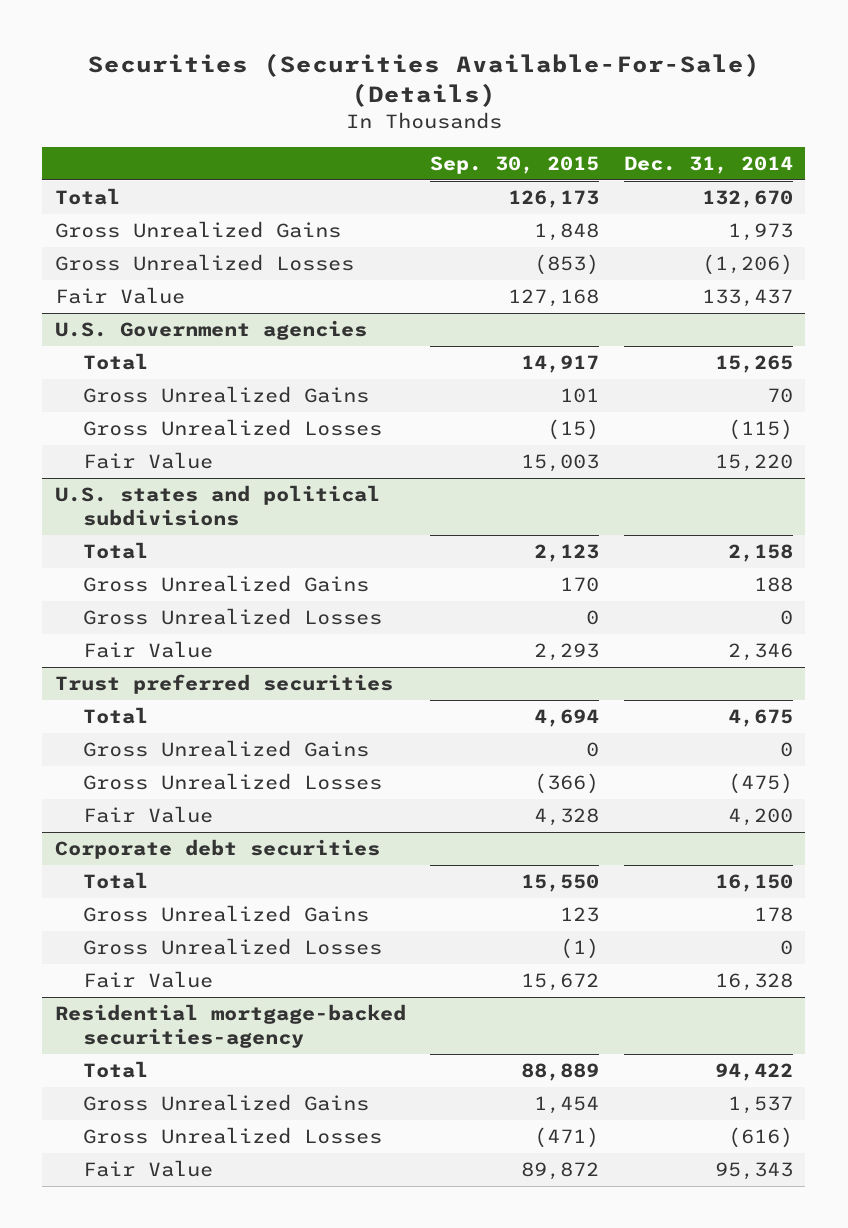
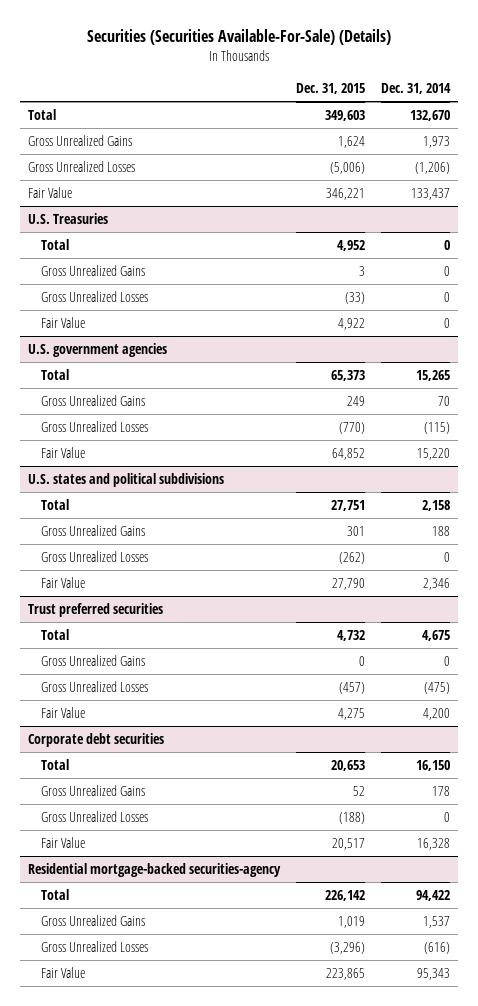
- | Sep. 30, 2015 | Dec. 31, 2014
+ | Dec. 31, 2015 | Dec. 31, 2014
- U.S. Government agencies
+ U.S. Treasuries
+ Total | 4,952 | 0
+ Gross Unrealized Gains | 3 | 0
+ Gross Unrealized Losses | (33) | 0
+ Fair Value | 4,922 | 0
+ U.S. government agencies

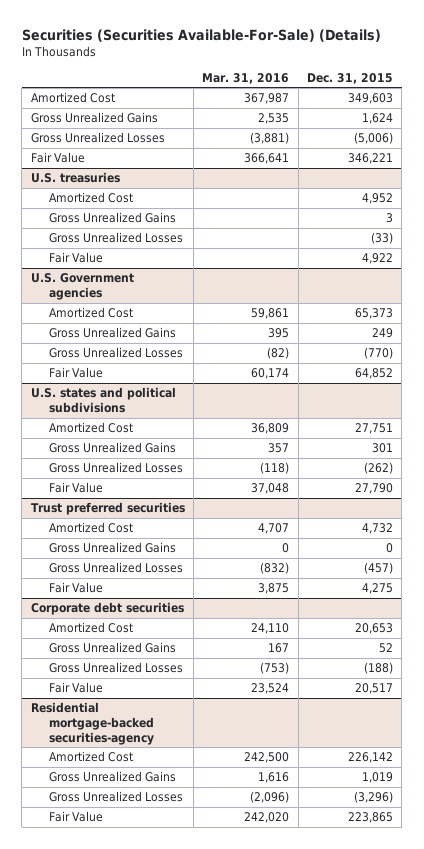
- | Dec. 31, 2015 | Dec. 31, 2014
+ | Mar. 31, 2016 | Dec. 31, 2015
- Total | 349,603 | 132,670
+ Amortized Cost | 367,987 | 349,603
- U.S. Treasuries
- Total | 4,952 | 0
+ U.S. treasuries
+ Amortized Cost | | 4,952
- U.S. government agencies
- Total | 65,373 | 15,265
+ U.S. Government agencies
+ Amortized Cost | 59,861 | 65,373
@ U.S. states and political subdivisions
- Total | 27,751 | 2,158
+ Amortized Cost | 36,809 | 27,751
@ Trust preferred securities
- Total | 4,732 | 4,675
+ Amortized Cost | 4,707 | 4,732
@ Corporate debt securities
- Total | 20,653 | 16,150
+ Amortized Cost | 24,110 | 20,653
@ Residential mortgage-backed securities-agency
- Total | 226,142 | 94,422
+ Amortized Cost | 242,500 | 226,142

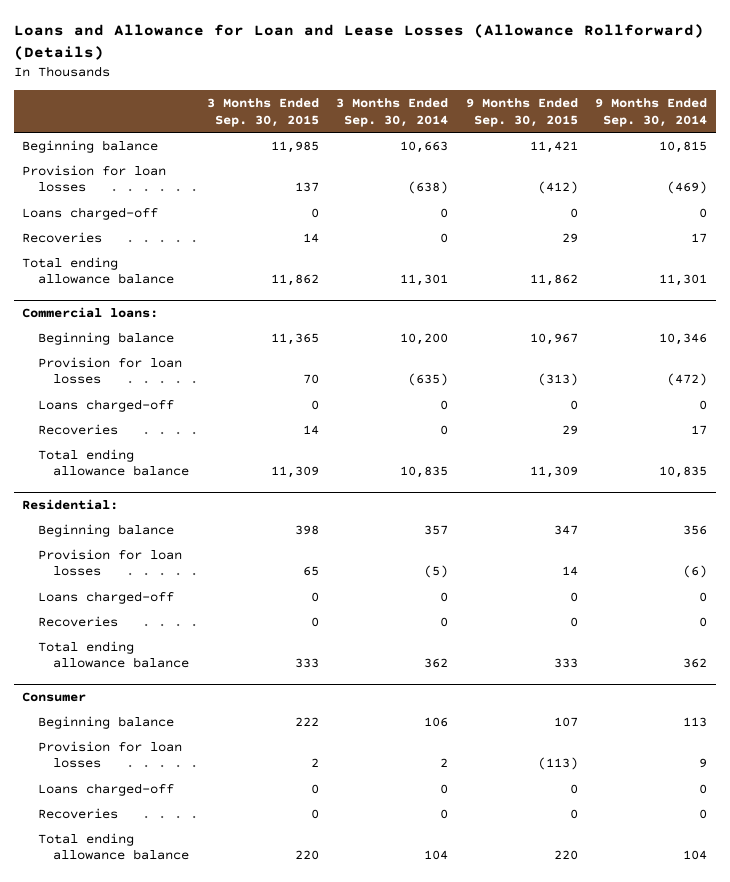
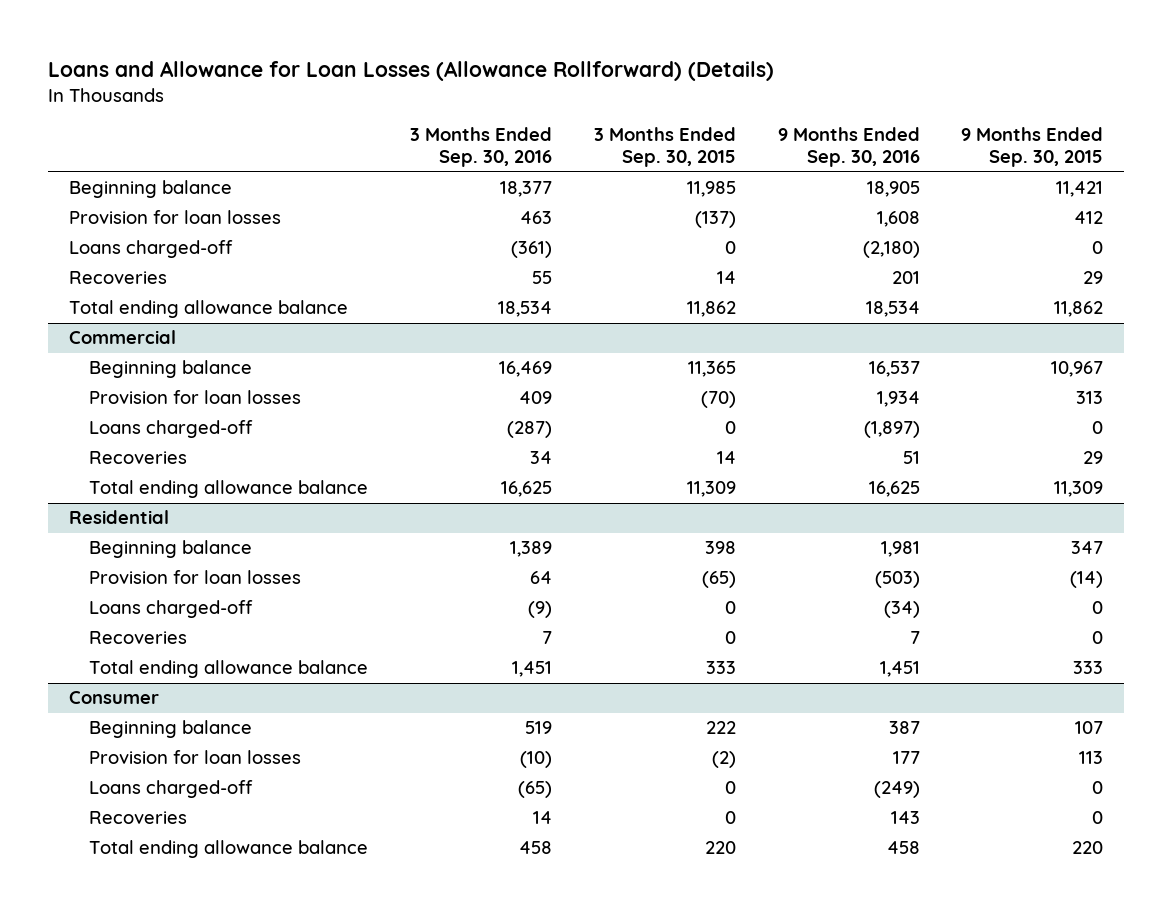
- Loans and Allowance for Loan and Lease Losses (Allowance Rollforward) (Details)
+ Loans and Allowance for Loan Losses (Allowance Rollforward) (Details)
- | 3 Months Ended Sep. 30, 2015 | 3 Months Ended Sep. 30, 2014 | 9 Months Ended Sep. 30, 2015 | 9 Months Ended Sep. 30, 2014
+ | 3 Months Ended Sep. 30, 2016 | 3 Months Ended Sep. 30, 2015 | 9 Months Ended Sep. 30, 2016 | 9 Months Ended Sep. 30, 2015
- Provision for loan losses | 137 | (638) | (412) | (469)
+ Provision for loan losses | 463 | (137) | 1,608 | 412
- Commercial loans:
+ Commercial
- Provision for loan losses | 70 | (635) | (313) | (472)
+ Provision for loan losses | 409 | (70) | 1,934 | 313
- Residential:
+ Residential
- Provision for loan losses | 65 | (5) | 14 | (6)
+ Provision for loan losses | 64 | (65) | (503) | (14)
@ Consumer
- Provision for loan losses | 2 | 2 | (113) | 9
+ Provision for loan losses | (10) | (2) | 177 | 113

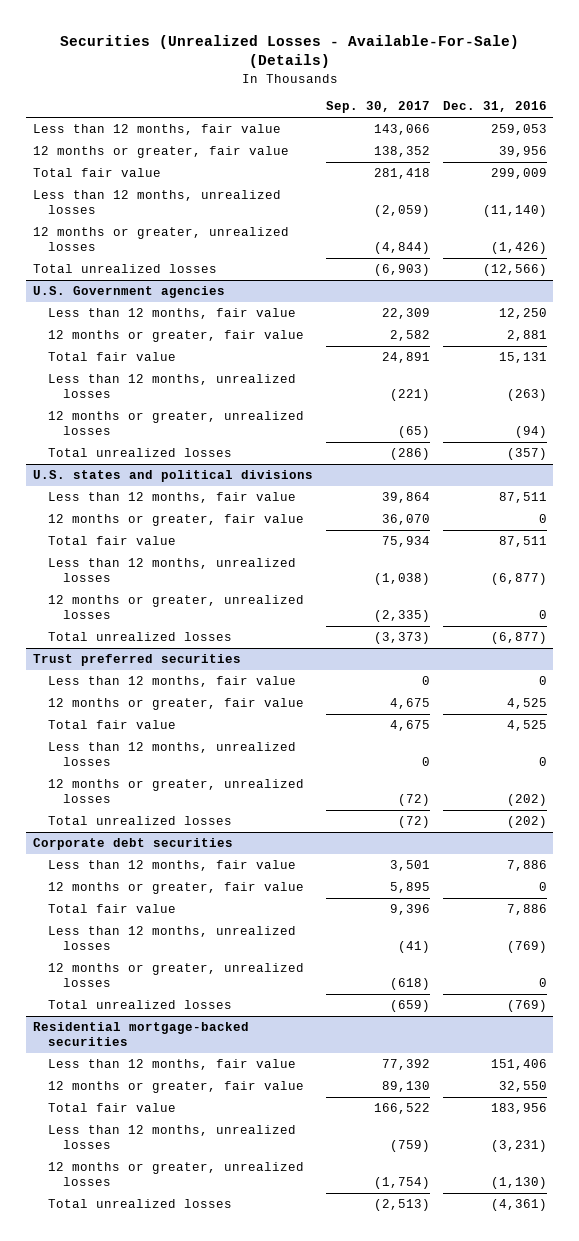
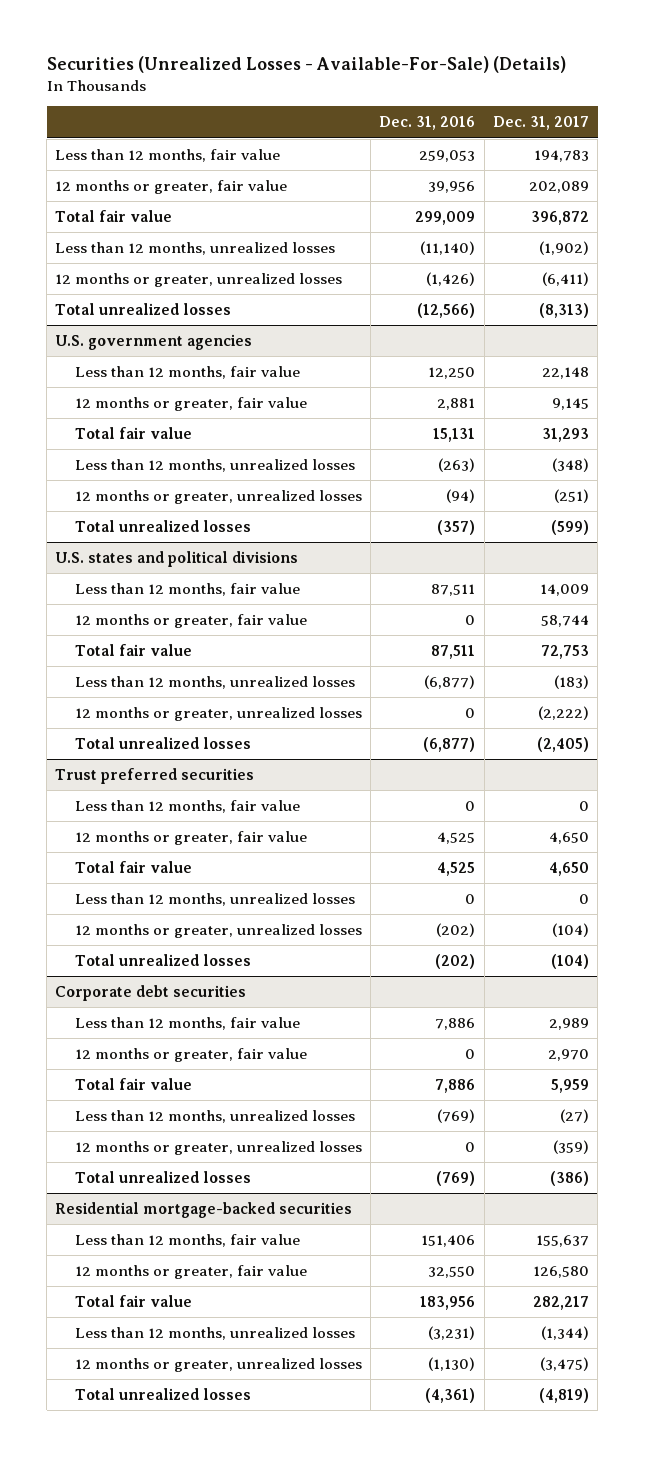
- | Sep. 30, 2017 | Dec. 31, 2016
+ | Dec. 31, 2016 | Dec. 31, 2017
- U.S. Government agencies
+ U.S. government agencies

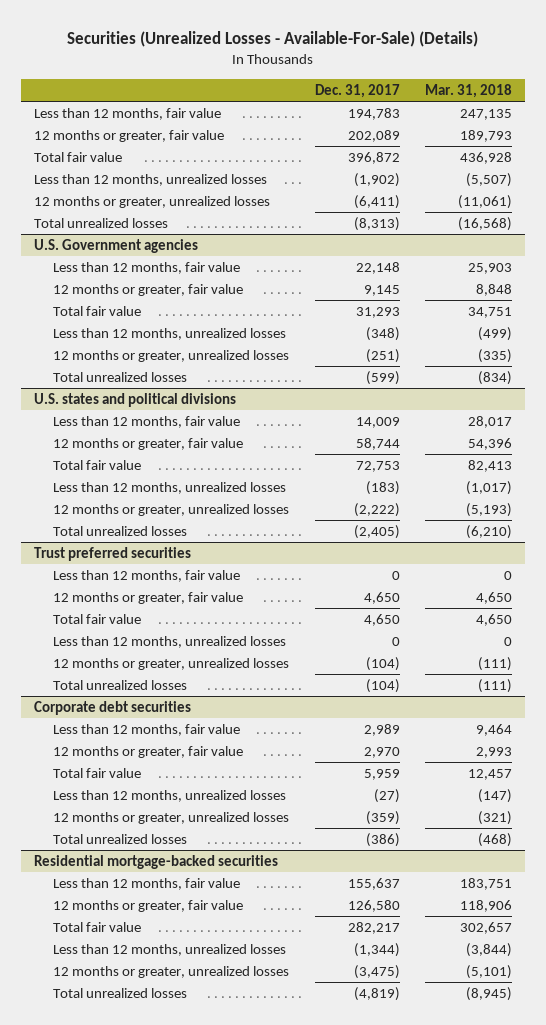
- | Dec. 31, 2016 | Dec. 31, 2017
+ | Dec. 31, 2017 | Mar. 31, 2018
- U.S. government agencies
+ U.S. Government agencies

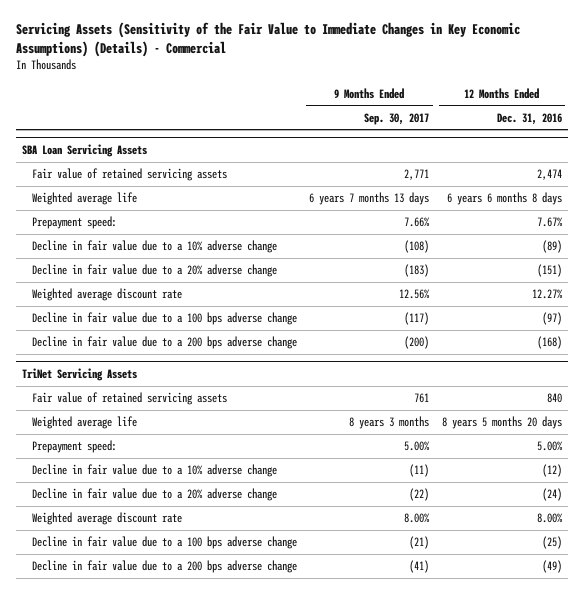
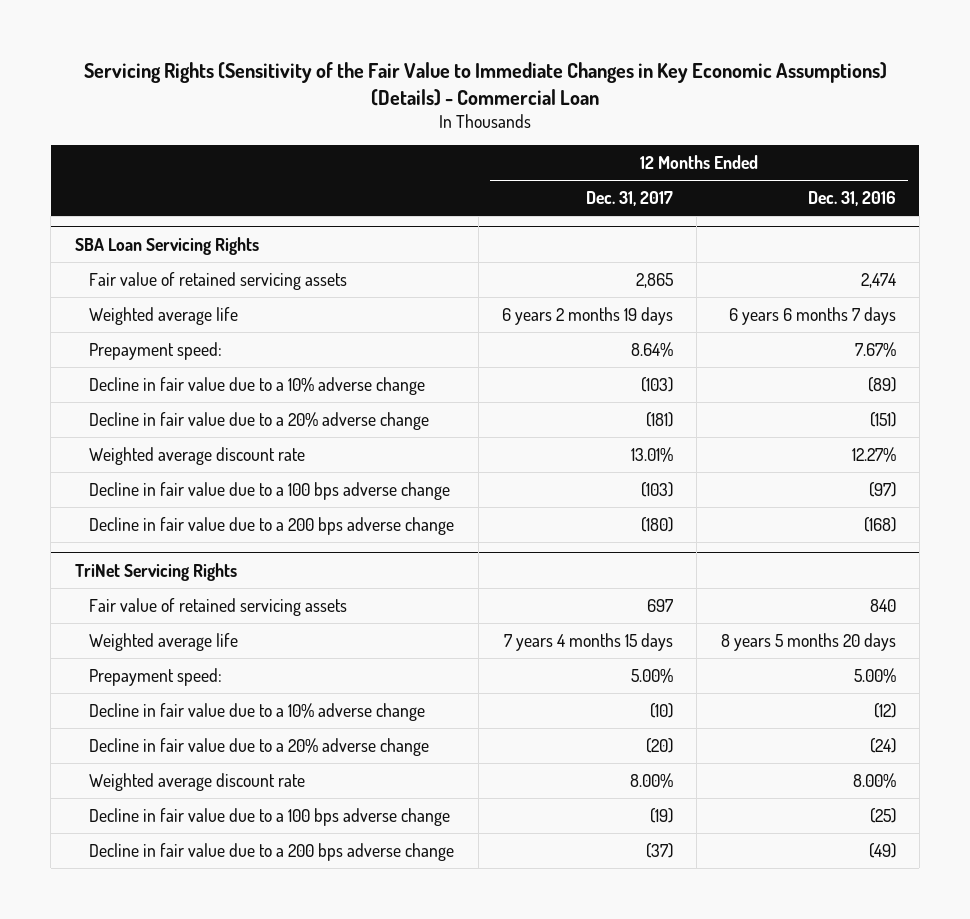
- Servicing Assets (Sensitivity of the Fair Value to Immediate Changes in Key Economic Assumptions) (Details) - Commercial
+ Servicing Rights (Sensitivity of the Fair Value to Immediate Changes in Key Economic Assumptions) (Details) - Commercial Loan
- | 9 Months Ended Sep. 30, 2017 | 12 Months Ended Dec. 31, 2016
+ | 12 Months Ended Dec. 31, 2017 | 12 Months Ended Dec. 31, 2016
- SBA Loan Servicing Assets
+ SBA Loan Servicing Rights
- Weighted average life | 6 years 7 months 13 days | 6 years 6 months 8 days
+ Weighted average life | 6 years 2 months 19 days | 6 years 6 months 7 days
- TriNet Servicing Assets
+ TriNet Servicing Rights

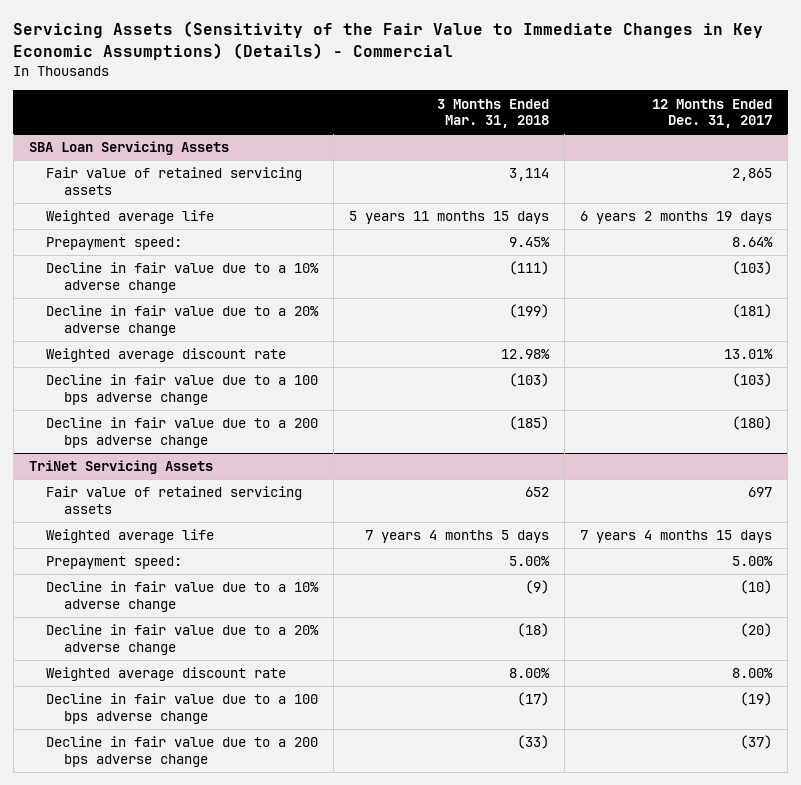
- Servicing Rights (Sensitivity of the Fair Value to Immediate Changes in Key Economic Assumptions) (Details) - Commercial Loan
+ Servicing Assets (Sensitivity of the Fair Value to Immediate Changes in Key Economic Assumptions) (Details) - Commercial
- | 12 Months Ended Dec. 31, 2017 | 12 Months Ended Dec. 31, 2016
+ | 3 Months Ended Mar. 31, 2018 | 12 Months Ended Dec. 31, 2017
- SBA Loan Servicing Rights
+ SBA Loan Servicing Assets
- TriNet Servicing Rights
+ TriNet Servicing Assets

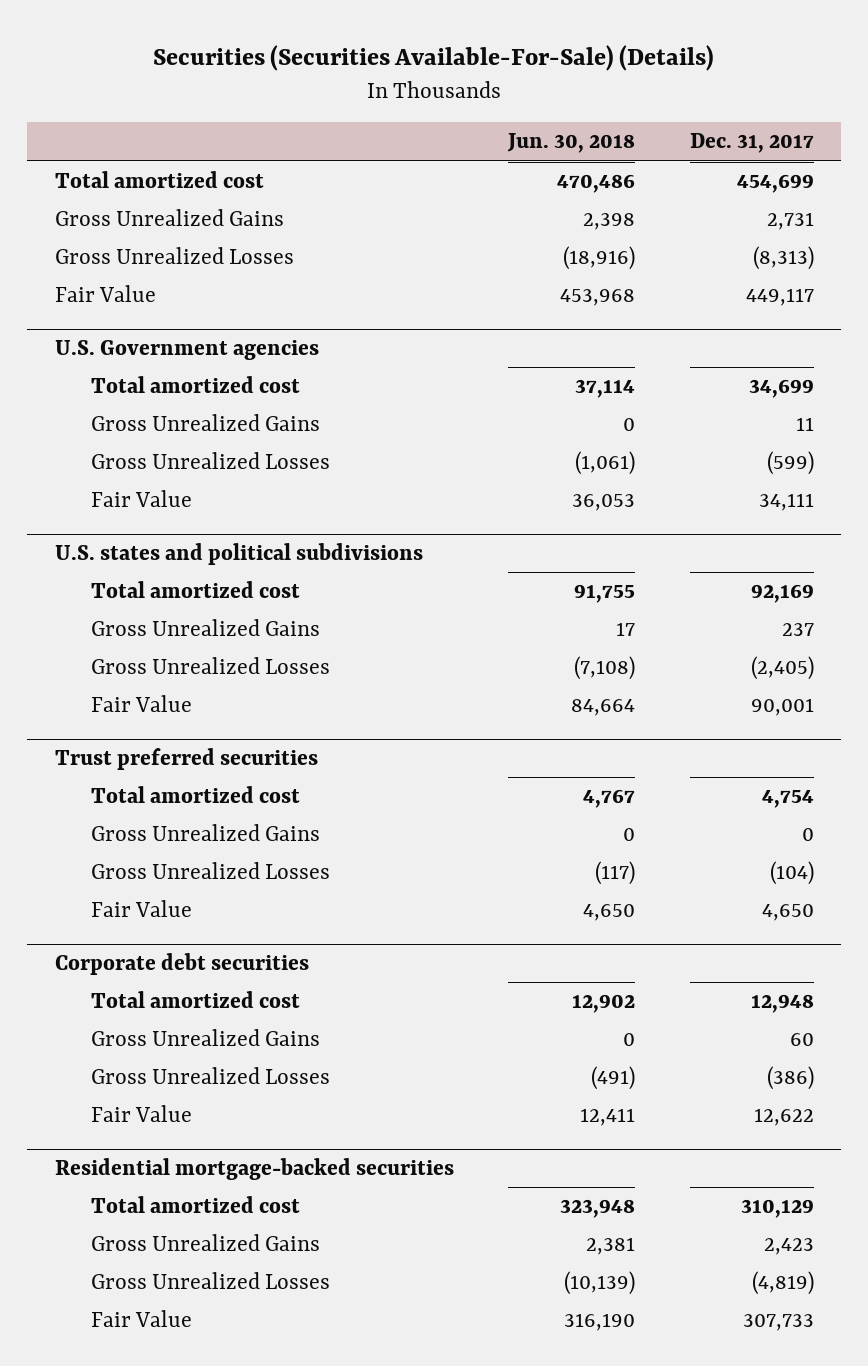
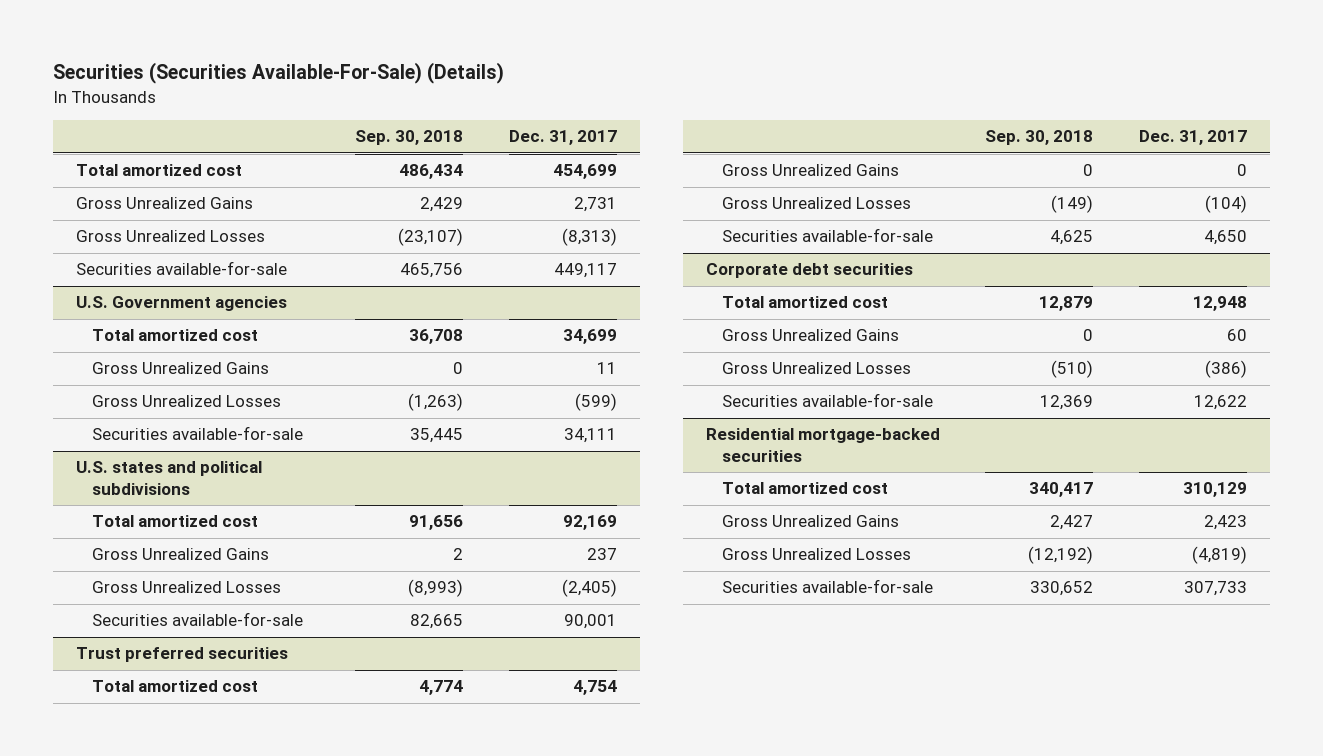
- | Jun. 30, 2018 | Dec. 31, 2017
+ | Sep. 30, 2018 | Dec. 31, 2017
- Fair Value | 453,968 | 449,117
+ Securities available-for-sale | 465,756 | 449,117
@ U.S. Government agencies
- Fair Value | 36,053 | 34,111
+ Securities available-for-sale | 35,445 | 34,111
@ U.S. states and political subdivisions
- Fair Value | 84,664 | 90,001
+ Securities available-for-sale | 82,665 | 90,001
@ Trust preferred securities
- Fair Value | 4,650 | 4,650
+ Securities available-for-sale | 4,625 | 4,650
@ Corporate debt securities
- Fair Value | 12,411 | 12,622
+ Securities available-for-sale | 12,369 | 12,622
@ Residential mortgage-backed securities
- Fair Value | 316,190 | 307,733
+ Securities available-for-sale | 330,652 | 307,733

